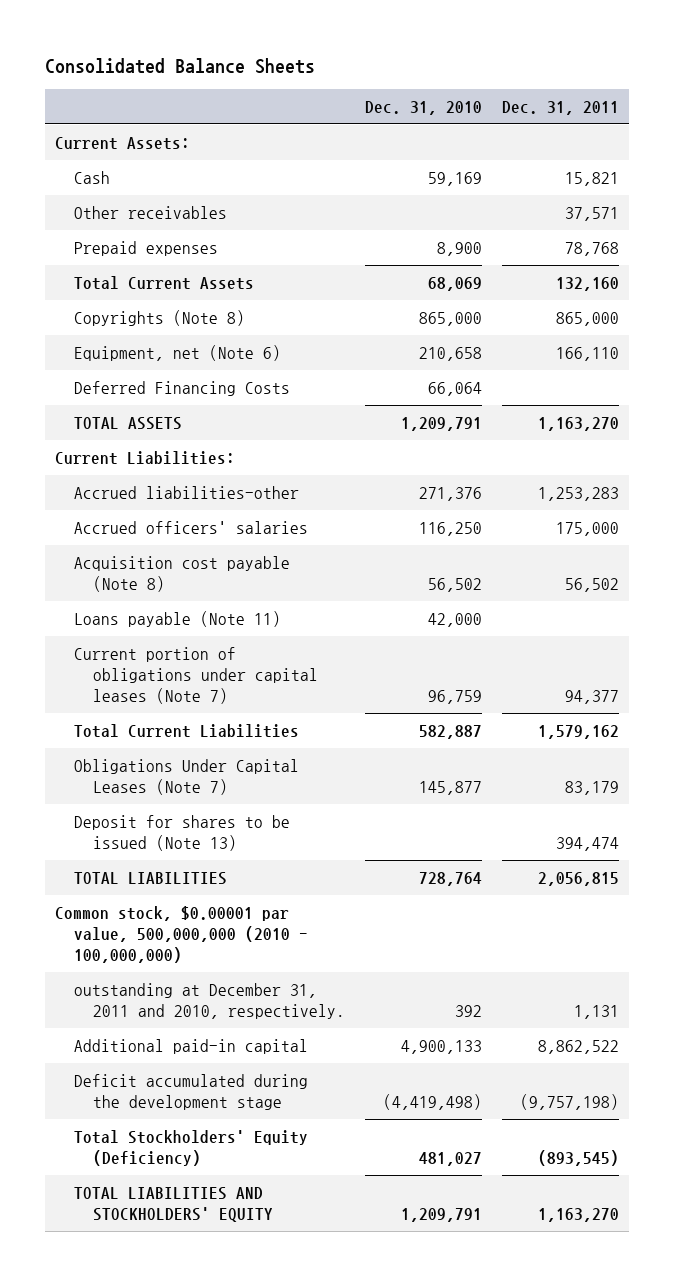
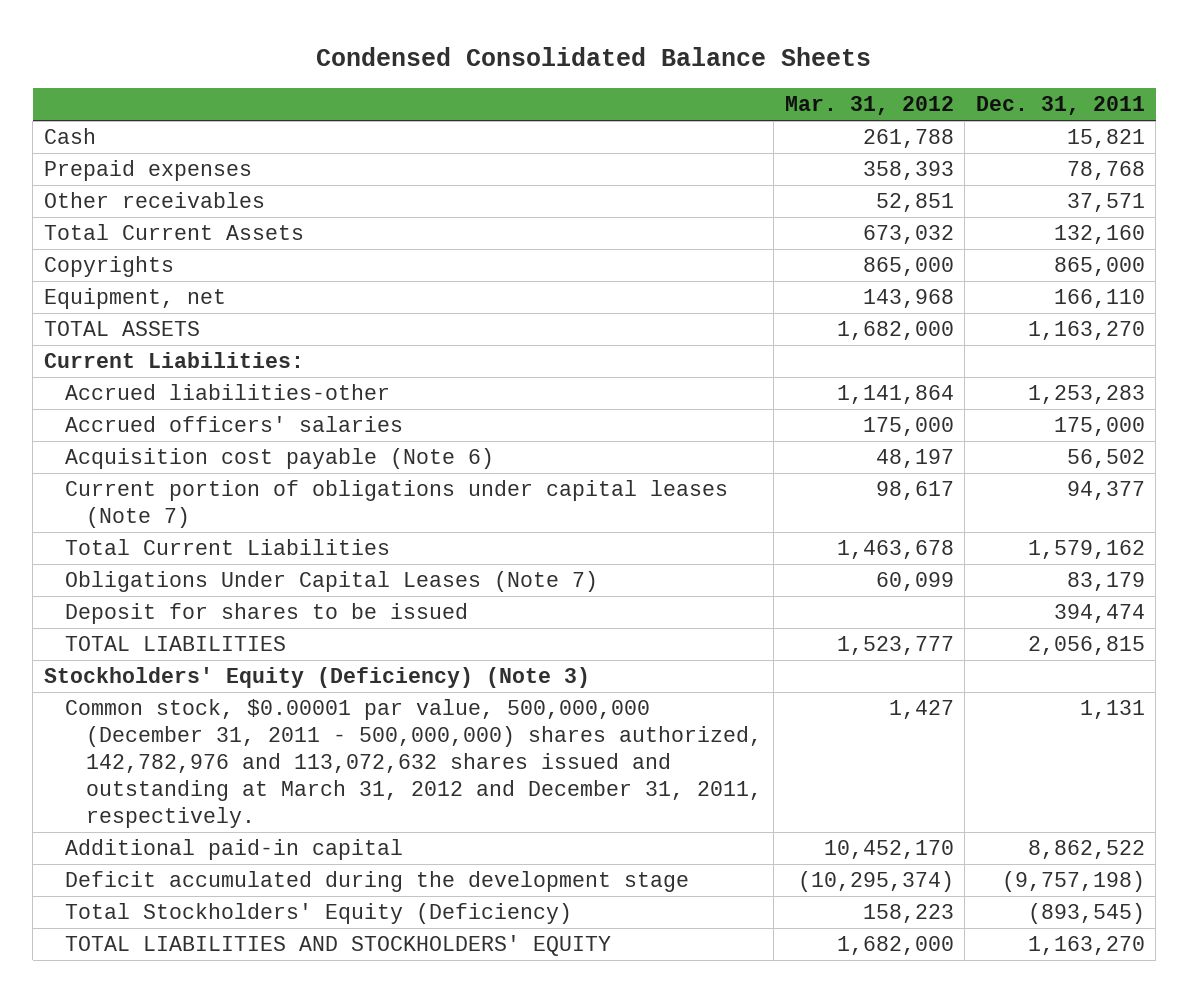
- Consolidated Balance Sheets
+ Condensed Consolidated Balance Sheets
- | Dec. 31, 2010 | Dec. 31, 2011
+ | Mar. 31, 2012 | Dec. 31, 2011
- Current Assets:
moved down: Other receivables | 52,851 | 37,571
- Copyrights (Note 8) | 865,000 | 865,000
- Equipment, net (Note 6) | 210,658 | 166,110
- Deferred Financing Costs | 66,064 |
+ Copyrights | 865,000 | 865,000
+ Equipment, net | 143,968 | 166,110
- Acquisition cost payable (Note 8) | 56,502 | 56,502
- Loans payable (Note 11) | 42,000 |
+ Acquisition cost payable (Note 6) | 48,197 | 56,502
- Deposit for shares to be issued (Note 13) | | 394,474
+ Deposit for shares to be issued | | 394,474
- Common stock, $0.00001 par value, 500,000,000 (2010 - 100,000,000)
- outstanding at December 31, 2011 and 2010, respectively. | 392 | 1,131
+ Stockholders' Equity (Deficiency) (Note 3)
+ Common stock, $0.00001 par value, 500,000,000 (December 31, 2011 - 500,000,000) shares authorized, 142,782,976 and 113,072,632 shares issued and outstanding at March 31, 2012 and December 31, 2011, respectively. | 1,427 | 1,131

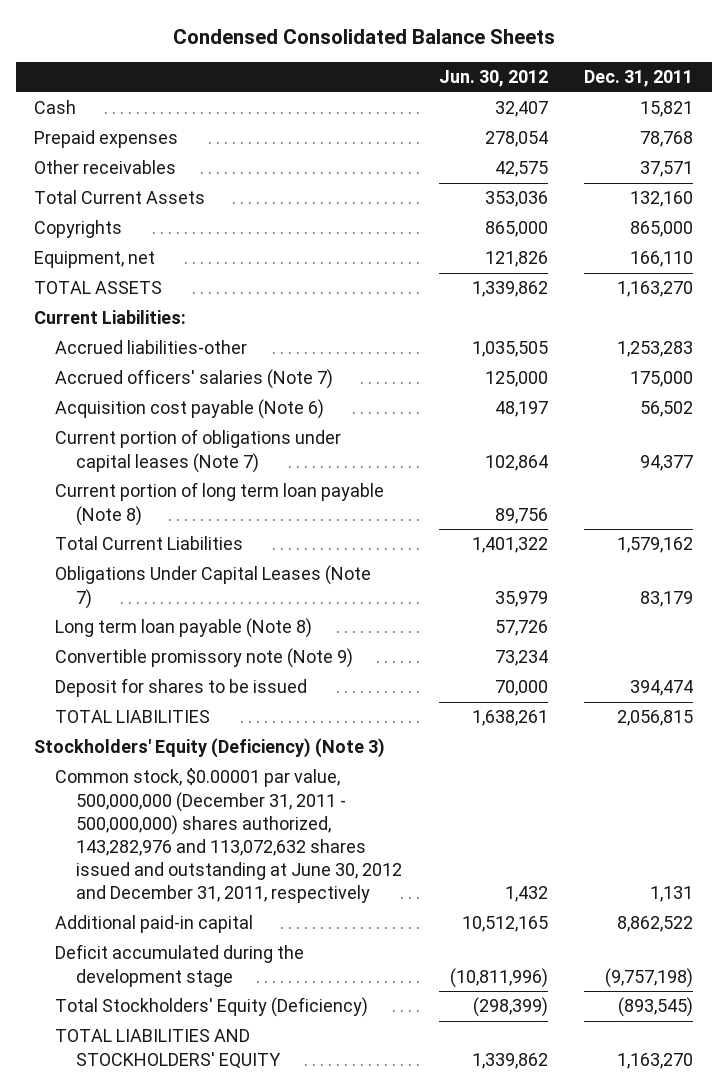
- | Mar. 31, 2012 | Dec. 31, 2011
+ | Jun. 30, 2012 | Dec. 31, 2011
- Accrued officers' salaries | 175,000 | 175,000
+ Accrued officers' salaries (Note 7) | 125,000 | 175,000
+ Current portion of long term loan payable (Note 8) | 89,756 |
+ Long term loan payable (Note 8) | 57,726 |
+ Convertible promissory note (Note 9) | 73,234 |
- Common stock, $0.00001 par value, 500,000,000 (December 31, 2011 - 500,000,000) shares authorized, 142,782,976 and 113,072,632 shares issued and outstanding at March 31, 2012 and December 31, 2011, respectively. | 1,427 | 1,131
+ Common stock, $0.00001 par value, 500,000,000 (December 31, 2011 - 500,000,000) shares authorized, 143,282,976 and 113,072,632 shares issued and outstanding at June 30, 2012 and December 31, 2011, respectively | 1,432 | 1,131

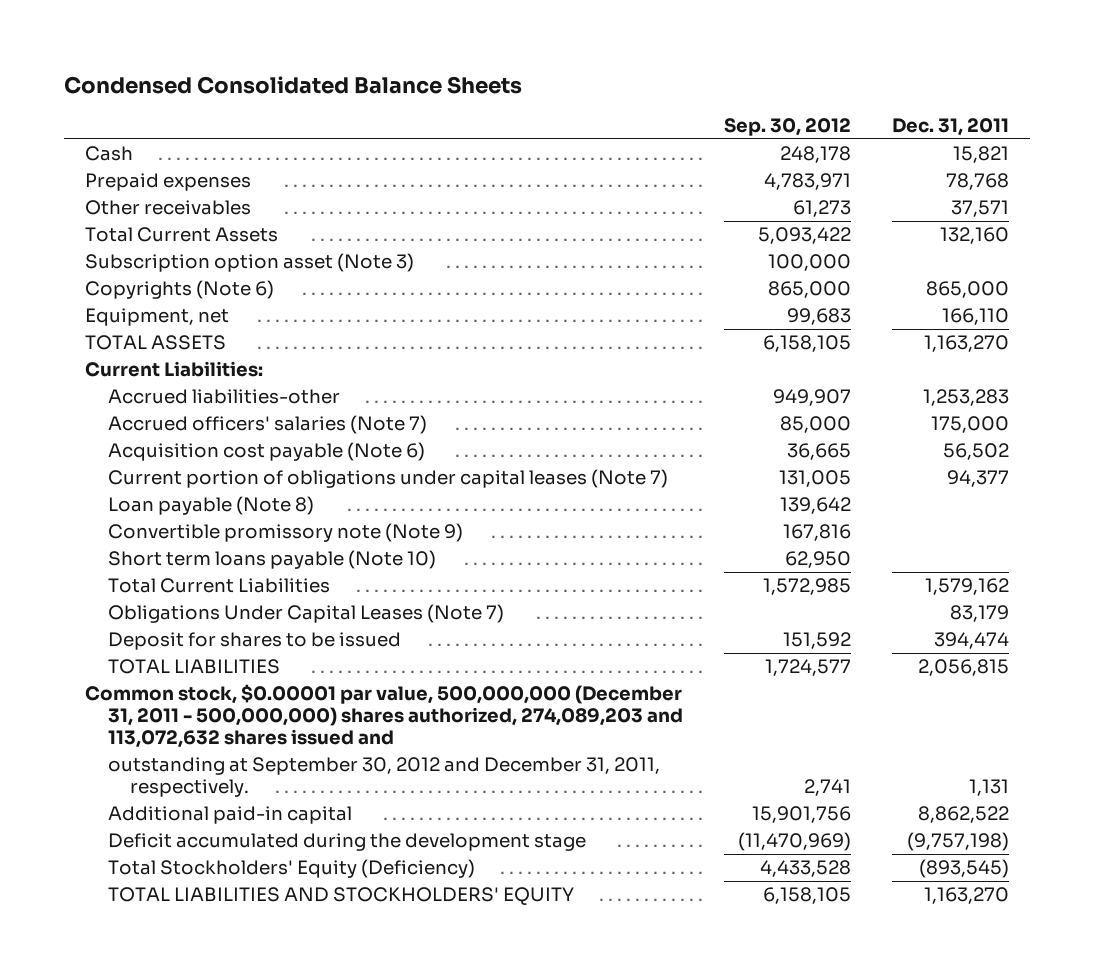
- | Jun. 30, 2012 | Dec. 31, 2011
+ | Sep. 30, 2012 | Dec. 31, 2011
- Copyrights | 865,000 | 865,000
+ Subscription option asset (Note 3) | 100,000 |
+ Copyrights (Note 6) | 865,000 | 865,000
- Current portion of long term loan payable (Note 8) | 89,756 |
+ Loan payable (Note 8) | 139,642 |
moved up: Convertible promissory note (Note 9) | 167,816 |
+ Short term loans payable (Note 10) | 62,950 |
- Long term loan payable (Note 8) | 57,726 |
- Stockholders' Equity (Deficiency) (Note 3)
- Common stock, $0.00001 par value, 500,000,000 (December 31, 2011 - 500,000,000) shares authorized, 143,282,976 and 113,072,632 shares issued and outstanding at June 30, 2012 and December 31, 2011, respectively | 1,432 | 1,131
+ Common stock, $0.00001 par value, 500,000,000 (December 31, 2011 - 500,000,000) shares authorized, 274,089,203 and 113,072,632 shares issued and
+ outstanding at September 30, 2012 and December 31, 2011, respectively. | 2,741 | 1,131

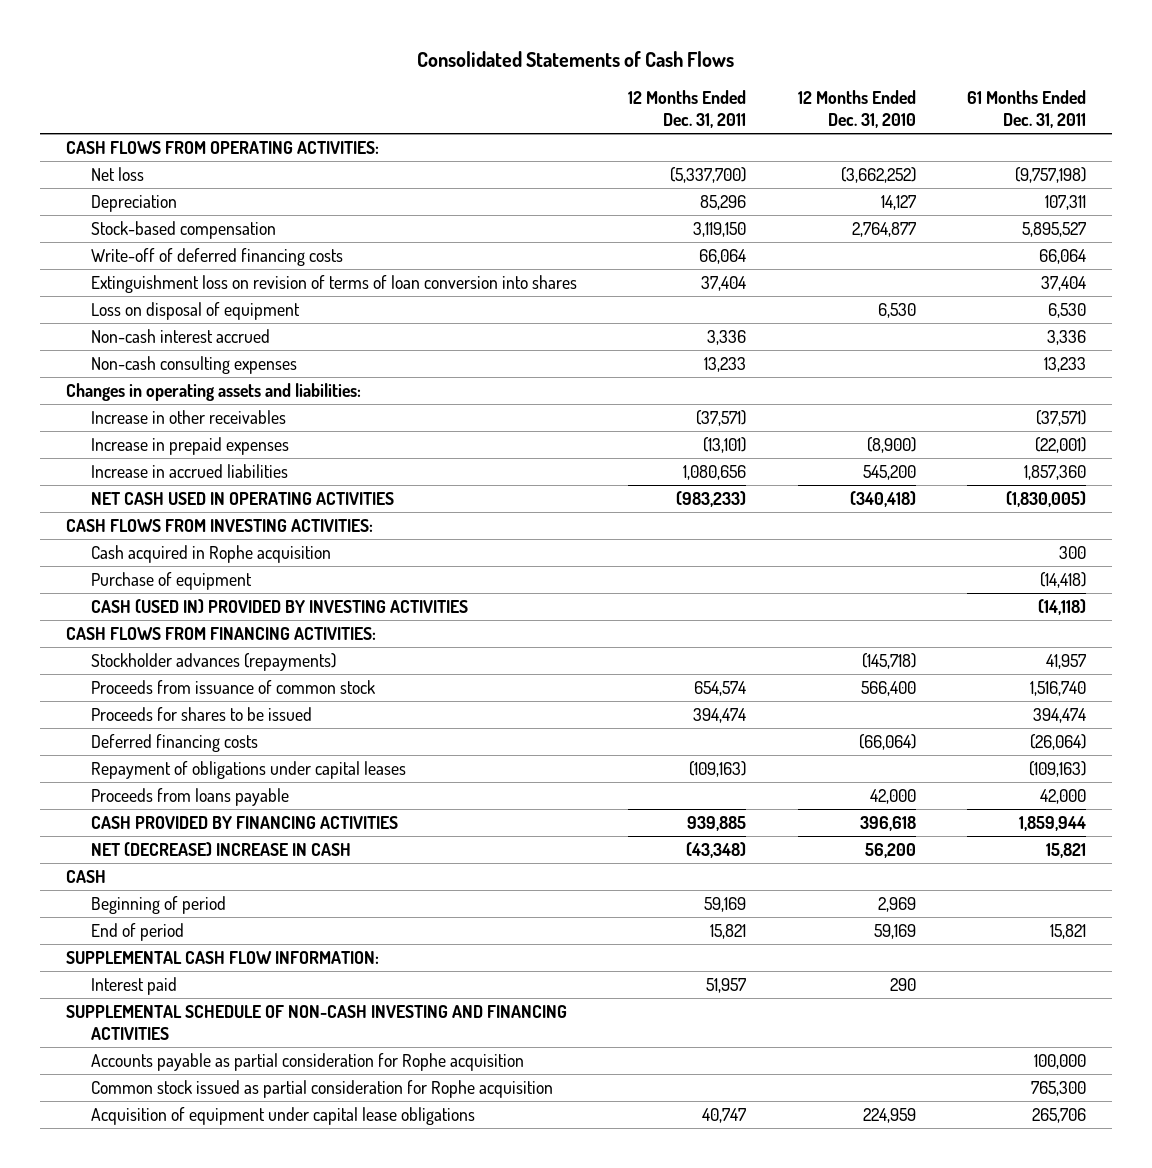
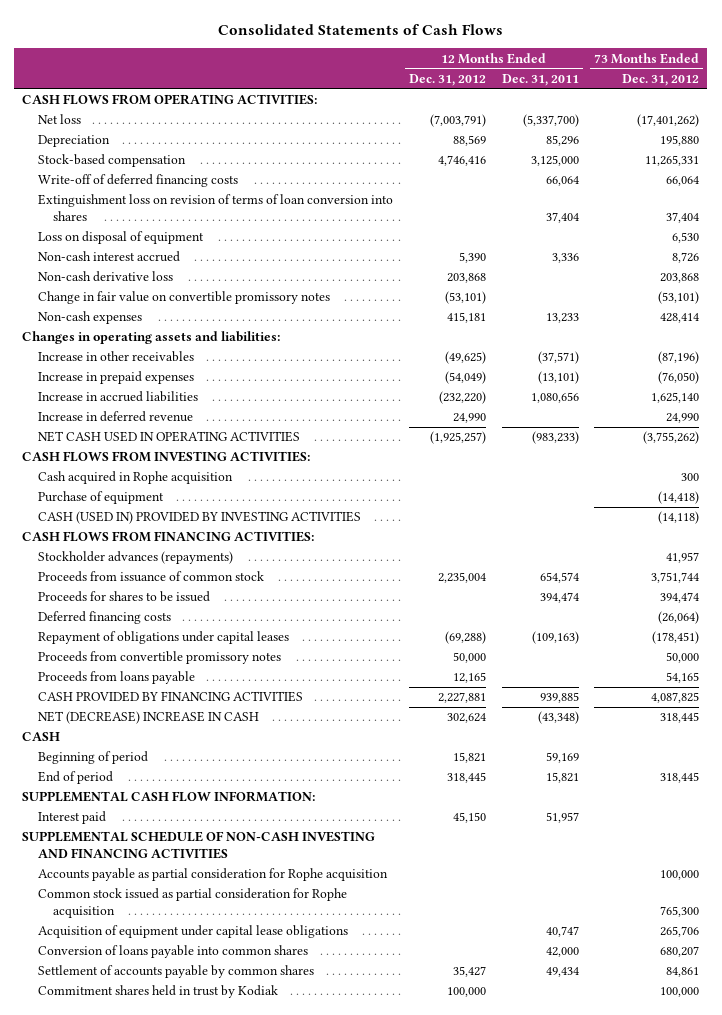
- | 12 Months Ended Dec. 31, 2011 | 12 Months Ended Dec. 31, 2010 | 61 Months Ended Dec. 31, 2011
+ | 12 Months Ended Dec. 31, 2012 | 12 Months Ended Dec. 31, 2011 | 73 Months Ended Dec. 31, 2012
- Stock-based compensation | 3,119,150 | 2,764,877 | 5,895,527
+ Stock-based compensation | 4,746,416 | 3,125,000 | 11,265,331
- Non-cash consulting expenses | 13,233 | | 13,233
+ Non-cash derivative loss | 203,868 | | 203,868
+ Change in fair value on convertible promissory notes | (53,101) | | (53,101)
+ Non-cash expenses | 415,181 | 13,233 | 428,414
+ Increase in deferred revenue | 24,990 | | 24,990
+ Proceeds from convertible promissory notes | 50,000 | | 50,000
+ Conversion of loans payable into common shares | | 42,000 | 680,207
+ Settlement of accounts payable by common shares | 35,427 | 49,434 | 84,861
+ Commitment shares held in trust by Kodiak | 100,000 | | 100,000

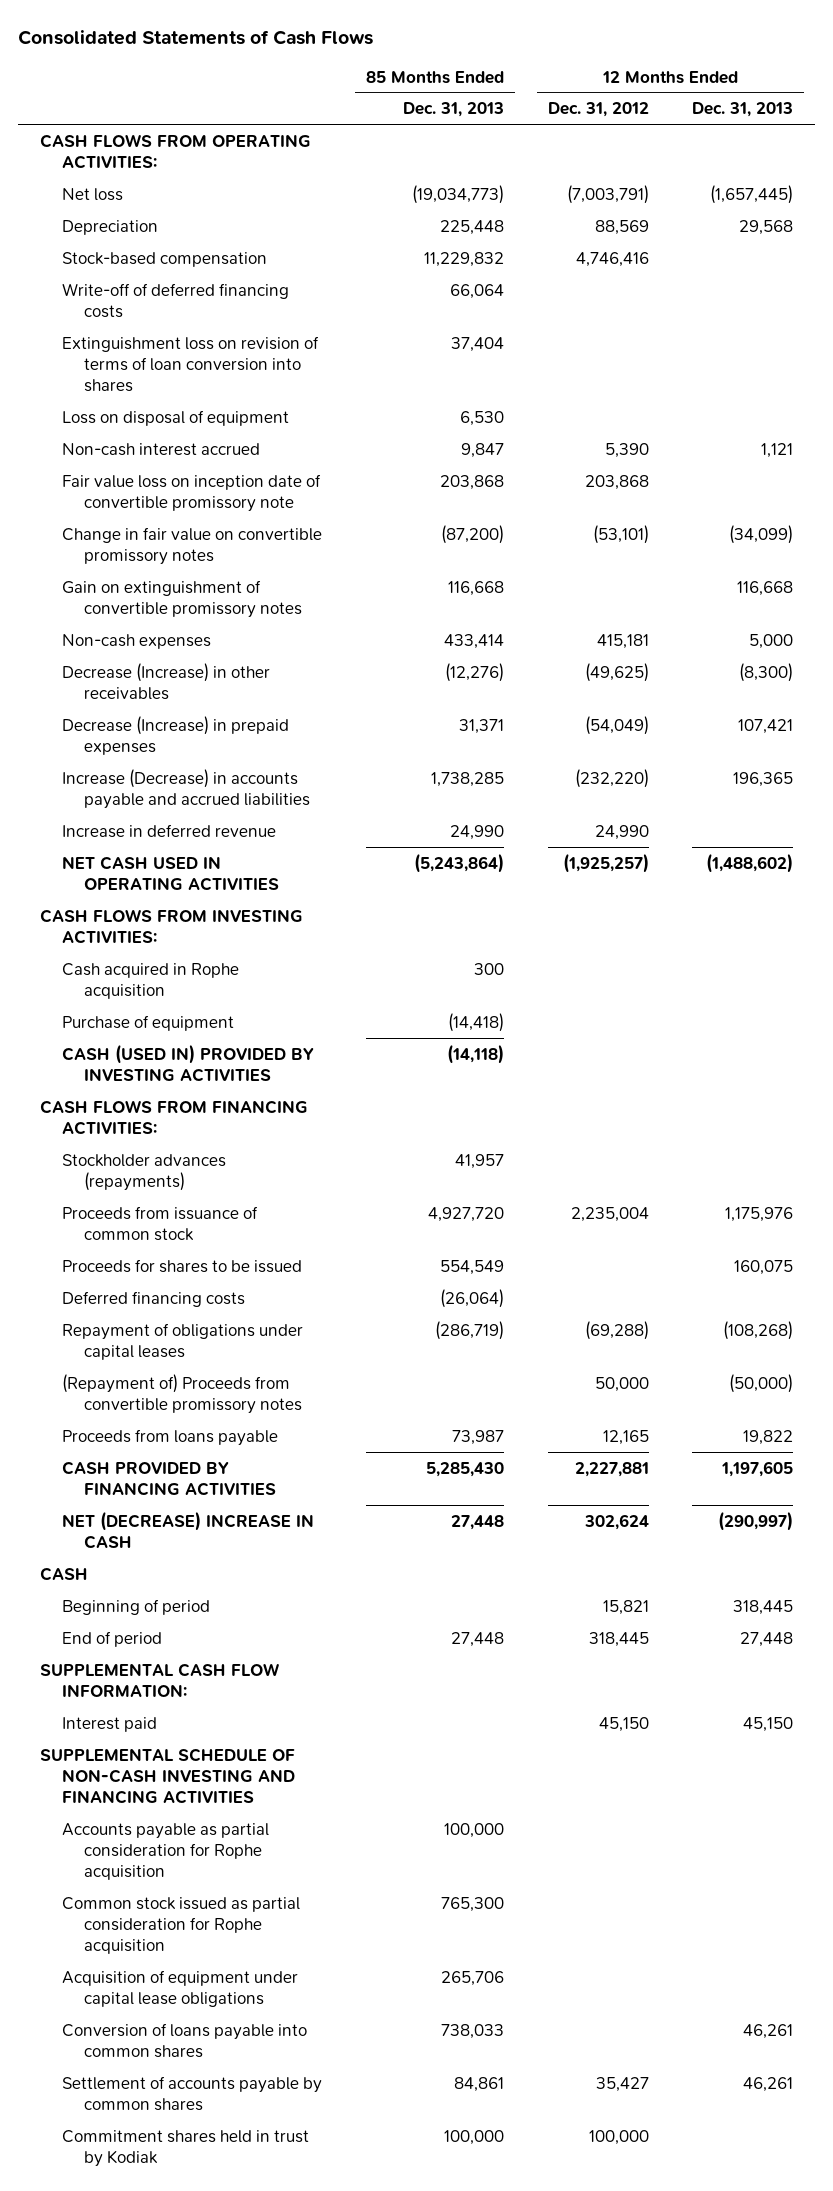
- | 12 Months Ended Dec. 31, 2012 | 12 Months Ended Dec. 31, 2011 | 73 Months Ended Dec. 31, 2012
+ | 85 Months Ended Dec. 31, 2013 | 12 Months Ended Dec. 31, 2012 | 12 Months Ended Dec. 31, 2013
- Non-cash derivative loss | 203,868 | | 203,868
+ Fair value loss on inception date of convertible promissory note | 203,868 | 203,868 |
+ Gain on extinguishment of convertible promissory notes | 116,668 | | 116,668
- Changes in operating assets and liabilities:
- Increase in other receivables | (49,625) | (37,571) | (87,196)
- Increase in prepaid expenses | (54,049) | (13,101) | (76,050)
- Increase in accrued liabilities | (232,220) | 1,080,656 | 1,625,140
+ Decrease (Increase) in other receivables | (12,276) | (49,625) | (8,300)
+ Decrease (Increase) in prepaid expenses | 31,371 | (54,049) | 107,421
+ Increase (Decrease) in accounts payable and accrued liabilities | 1,738,285 | (232,220) | 196,365
- Proceeds from convertible promissory notes | 50,000 | | 50,000
+ (Repayment of) Proceeds from convertible promissory notes | | 50,000 | (50,000)

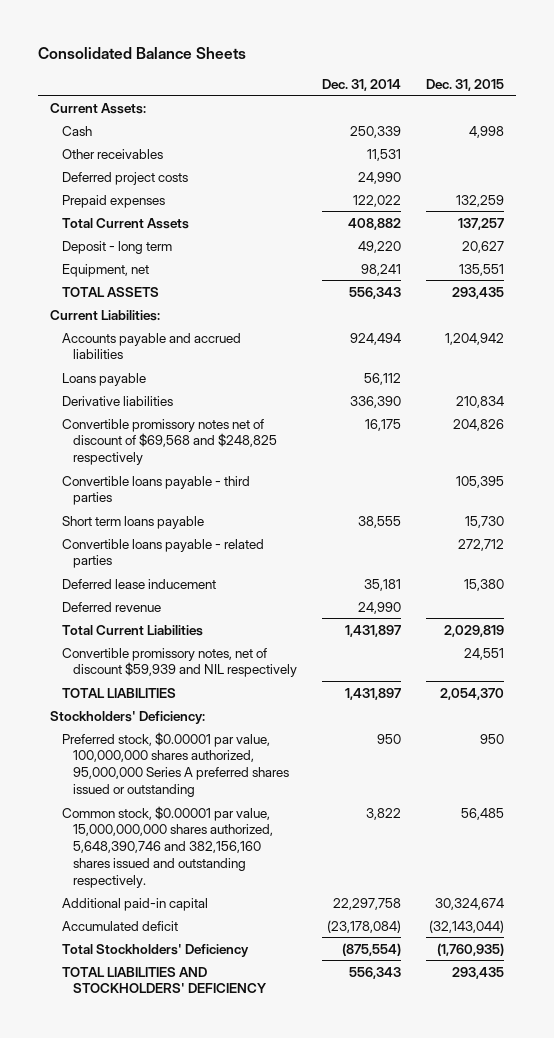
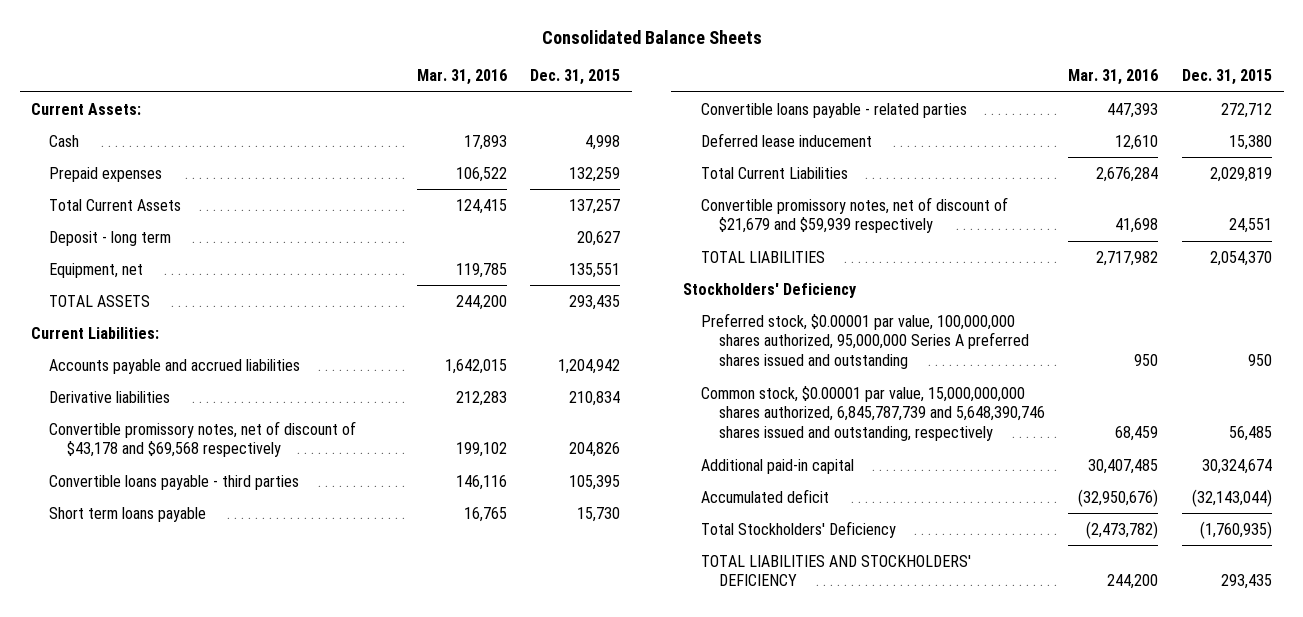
- | Dec. 31, 2014 | Dec. 31, 2015
+ | Mar. 31, 2016 | Dec. 31, 2015
- Other receivables | 11,531 |
- Deferred project costs | 24,990 |
- Loans payable | 56,112 |
- Convertible promissory notes net of discount of $69,568 and $248,825 respectively | 16,175 | 204,826
+ Convertible promissory notes, net of discount of $43,178 and $69,568 respectively | 199,102 | 204,826
- Deferred revenue | 24,990 |
- Convertible promissory notes, net of discount $59,939 and NIL respectively | | 24,551
+ Convertible promissory notes, net of discount of $21,679 and $59,939 respectively | 41,698 | 24,551
- Stockholders' Deficiency:
- Preferred stock, $0.00001 par value, 100,000,000 shares authorized, 95,000,000 Series A preferred shares issued or outstanding | 950 | 950
- Common stock, $0.00001 par value, 15,000,000,000 shares authorized, 5,648,390,746 and 382,156,160 shares issued and outstanding respectively. | 3,822 | 56,485
+ Stockholders' Deficiency
+ Preferred stock, $0.00001 par value, 100,000,000 shares authorized, 95,000,000 Series A preferred shares issued and outstanding | 950 | 950
+ Common stock, $0.00001 par value, 15,000,000,000 shares authorized, 6,845,787,739 and 5,648,390,746 shares issued and outstanding, respectively | 68,459 | 56,485

